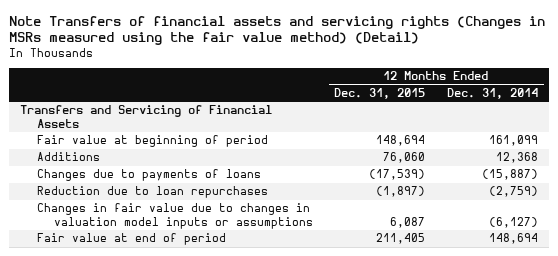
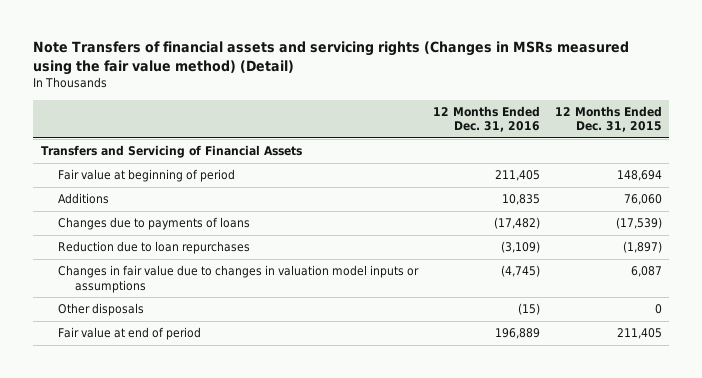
- | 12 Months Ended Dec. 31, 2015 | 12 Months Ended Dec. 31, 2014
+ | 12 Months Ended Dec. 31, 2016 | 12 Months Ended Dec. 31, 2015
+ Other disposals | (15) | 0

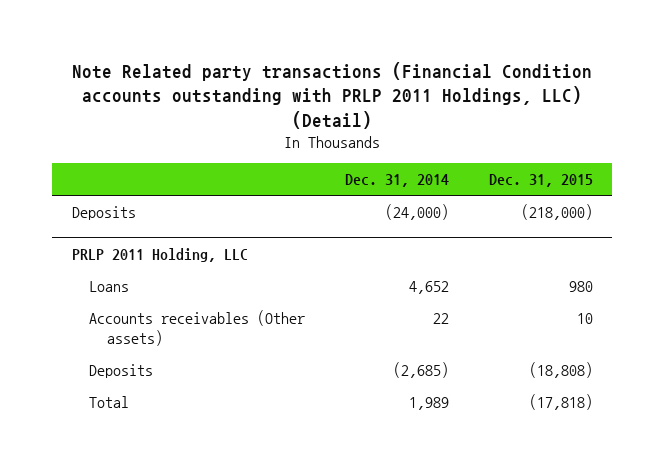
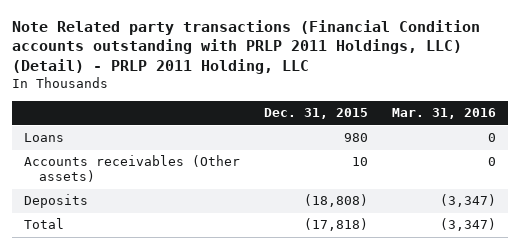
- Note Related party transactions (Financial Condition accounts outstanding with PRLP 2011 Holdings, LLC) (Detail)
+ Note Related party transactions (Financial Condition accounts outstanding with PRLP 2011 Holdings, LLC) (Detail) - PRLP 2011 Holding, LLC
- | Dec. 31, 2014 | Dec. 31, 2015
+ | Dec. 31, 2015 | Mar. 31, 2016
- Deposits | (24,000) | (218,000)
- PRLP 2011 Holding, LLC

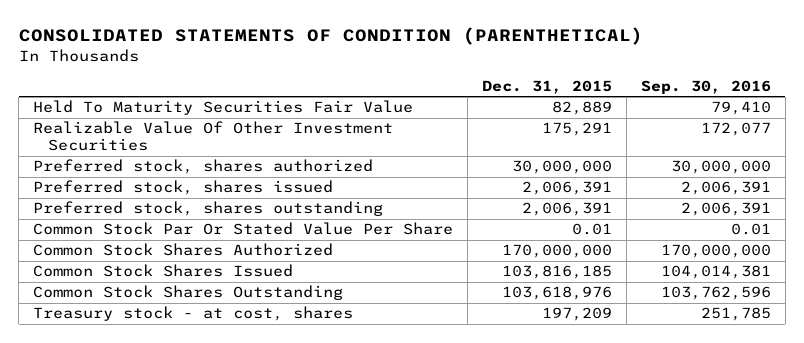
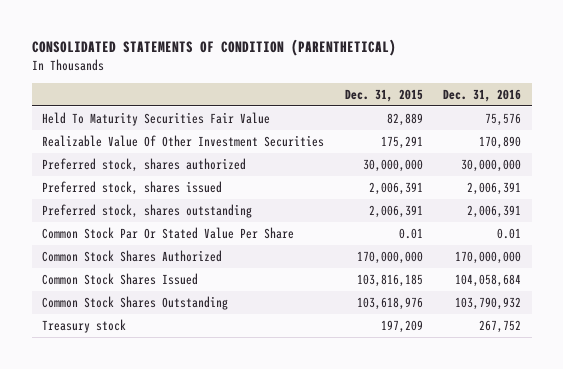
- | Dec. 31, 2015 | Sep. 30, 2016
+ | Dec. 31, 2015 | Dec. 31, 2016
- Treasury stock - at cost, shares | 197,209 | 251,785
+ Treasury stock | 197,209 | 267,752

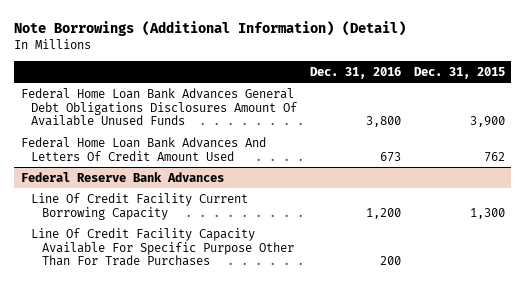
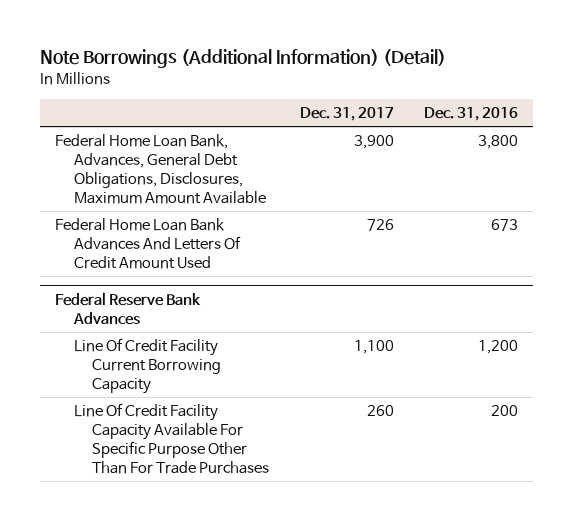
- | Dec. 31, 2016 | Dec. 31, 2015
+ | Dec. 31, 2017 | Dec. 31, 2016
- Federal Home Loan Bank Advances General Debt Obligations Disclosures Amount Of Available Unused Funds | 3,800 | 3,900
+ Federal Home Loan Bank, Advances, General Debt Obligations, Disclosures, Maximum Amount Available | 3,900 | 3,800

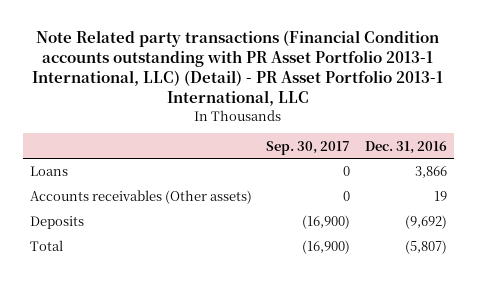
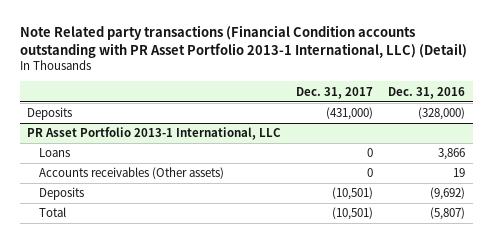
- Note Related party transactions (Financial Condition accounts outstanding with PR Asset Portfolio 2013-1 International, LLC) (Detail) - PR Asset Portfolio 2013-1 International, LLC
+ Note Related party transactions (Financial Condition accounts outstanding with PR Asset Portfolio 2013-1 International, LLC) (Detail)
- | Sep. 30, 2017 | Dec. 31, 2016
+ | Dec. 31, 2017 | Dec. 31, 2016
+ Deposits | (431,000) | (328,000)
+ PR Asset Portfolio 2013-1 International, LLC

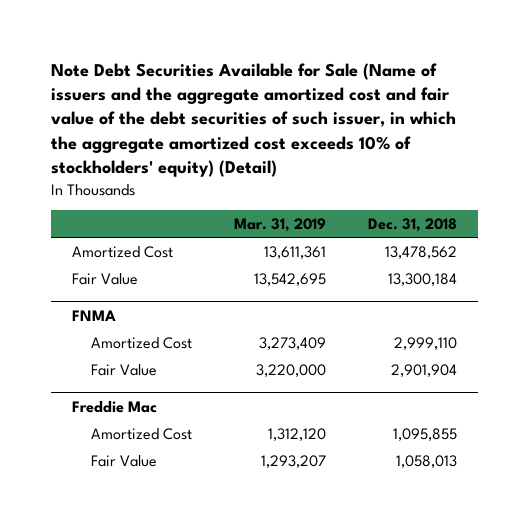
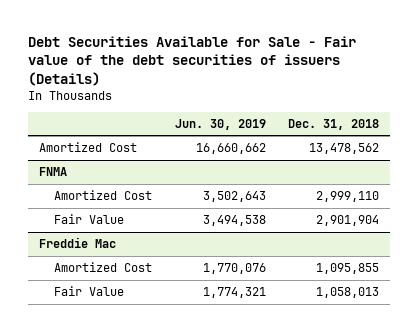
- Note Debt Securities Available for Sale (Name of issuers and the aggregate amortized cost and fair value of the debt securities of such issuer, in which the aggregate amortized cost exceeds 10% of stockholders' equity) (Detail)
+ Debt Securities Available for Sale - Fair value of the debt securities of issuers (Details)
- | Mar. 31, 2019 | Dec. 31, 2018
+ | Jun. 30, 2019 | Dec. 31, 2018
- Fair Value | 13,542,695 | 13,300,184

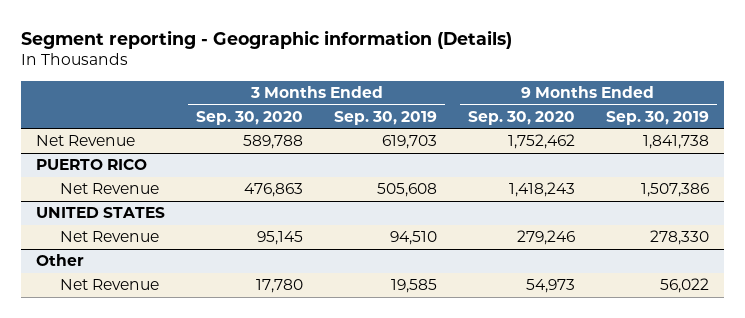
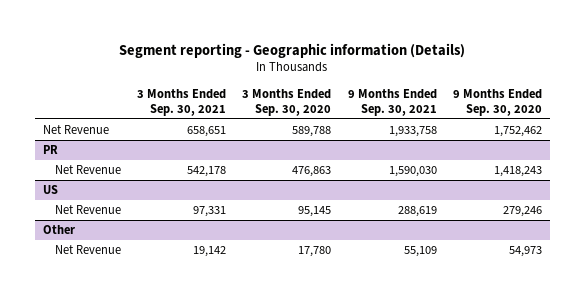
- | 3 Months Ended Sep. 30, 2020 | 3 Months Ended Sep. 30, 2019 | 9 Months Ended Sep. 30, 2020 | 9 Months Ended Sep. 30, 2019
+ | 3 Months Ended Sep. 30, 2021 | 3 Months Ended Sep. 30, 2020 | 9 Months Ended Sep. 30, 2021 | 9 Months Ended Sep. 30, 2020
- PUERTO RICO
+ PR
- UNITED STATES
+ US

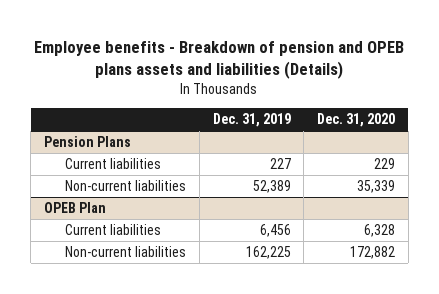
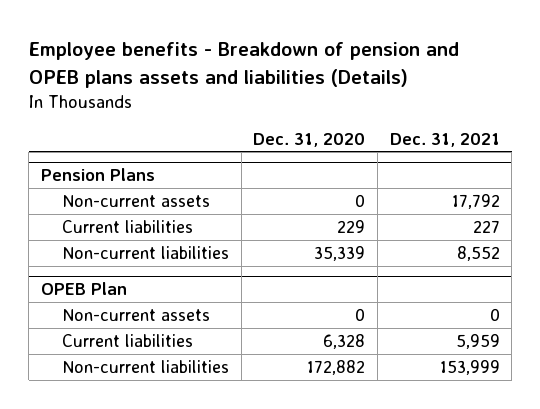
- | Dec. 31, 2019 | Dec. 31, 2020
+ | Dec. 31, 2020 | Dec. 31, 2021
@ Pension Plans
+ Non-current assets | 0 | 17,792
@ OPEB Plan
+ Non-current assets | 0 | 0

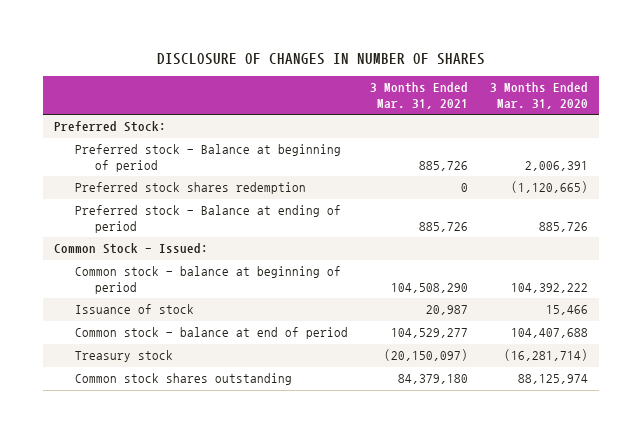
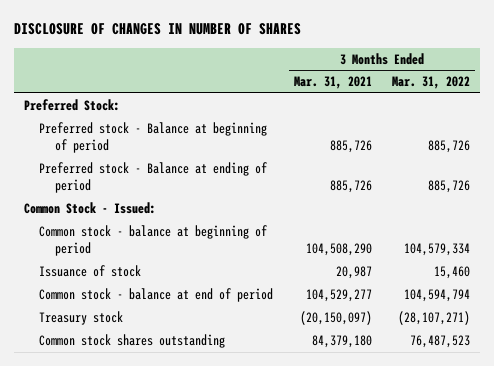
- | 3 Months Ended Mar. 31, 2021 | 3 Months Ended Mar. 31, 2020
+ | 3 Months Ended Mar. 31, 2021 | 3 Months Ended Mar. 31, 2022
- Preferred stock shares redemption | 0 | (1,120,665)

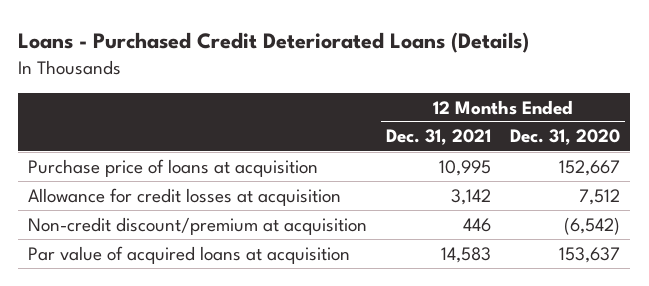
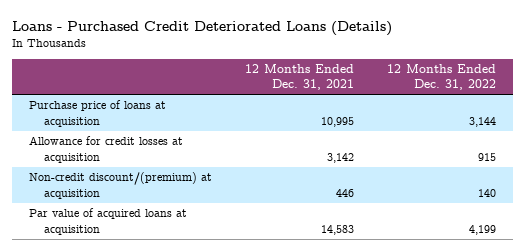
- | 12 Months Ended Dec. 31, 2021 | 12 Months Ended Dec. 31, 2020
+ | 12 Months Ended Dec. 31, 2021 | 12 Months Ended Dec. 31, 2022
- Non-credit discount/premium at acquisition | 446 | (6,542)
+ Non-credit discount/(premium) at acquisition | 446 | 140

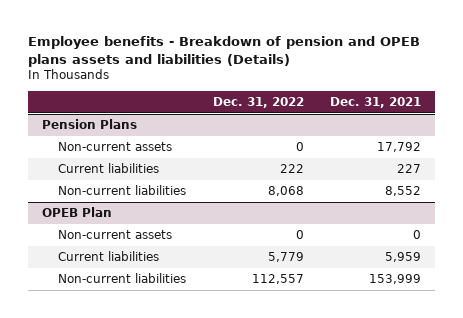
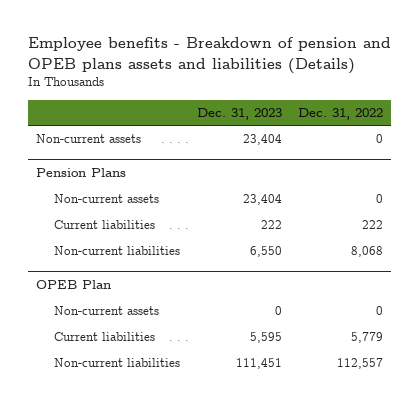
- | Dec. 31, 2022 | Dec. 31, 2021
+ | Dec. 31, 2023 | Dec. 31, 2022
+ Non-current assets | 23,404 | 0

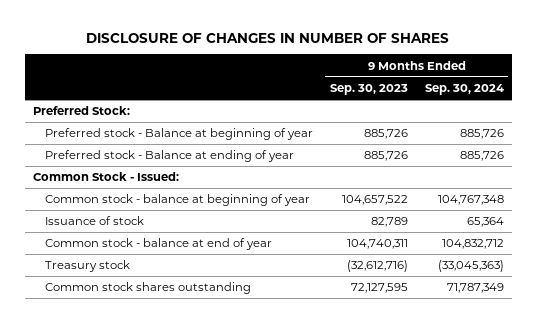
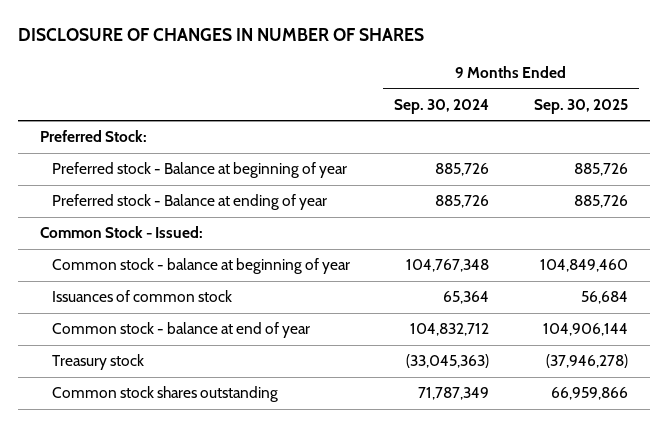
- | 9 Months Ended Sep. 30, 2023 | 9 Months Ended Sep. 30, 2024
+ | 9 Months Ended Sep. 30, 2024 | 9 Months Ended Sep. 30, 2025
- Issuance of stock | 82,789 | 65,364
+ Issuances of common stock | 65,364 | 56,684

